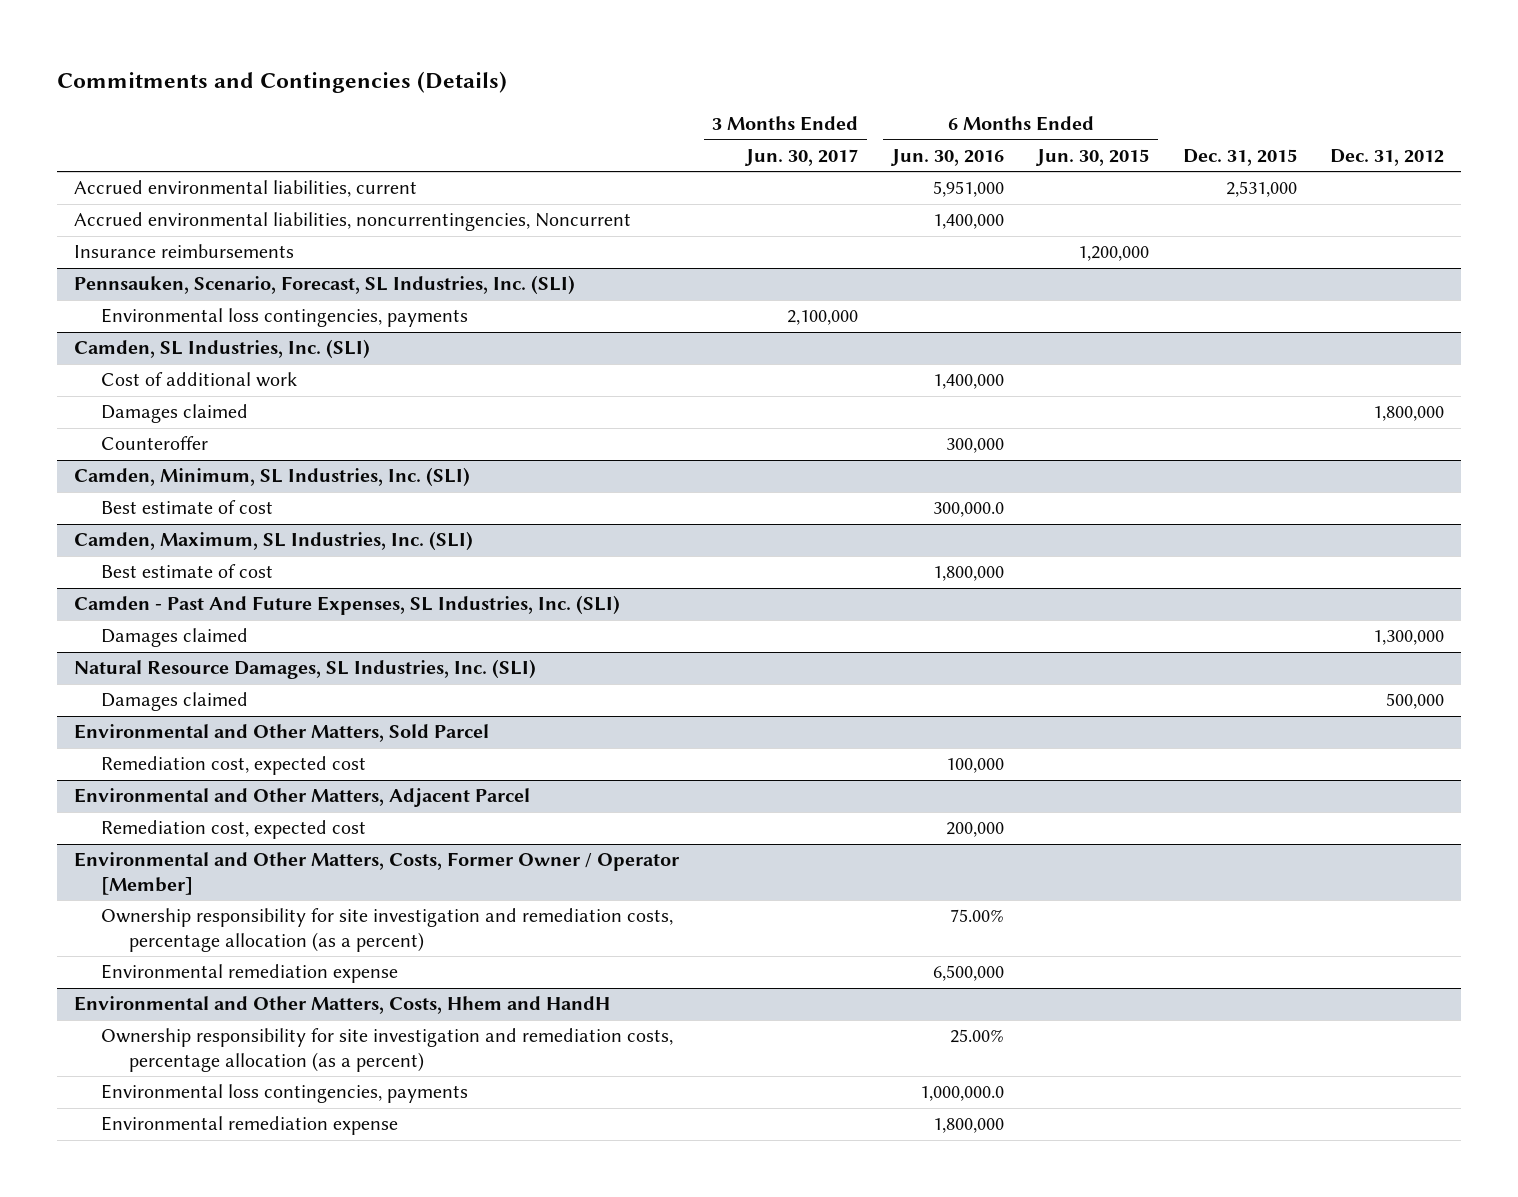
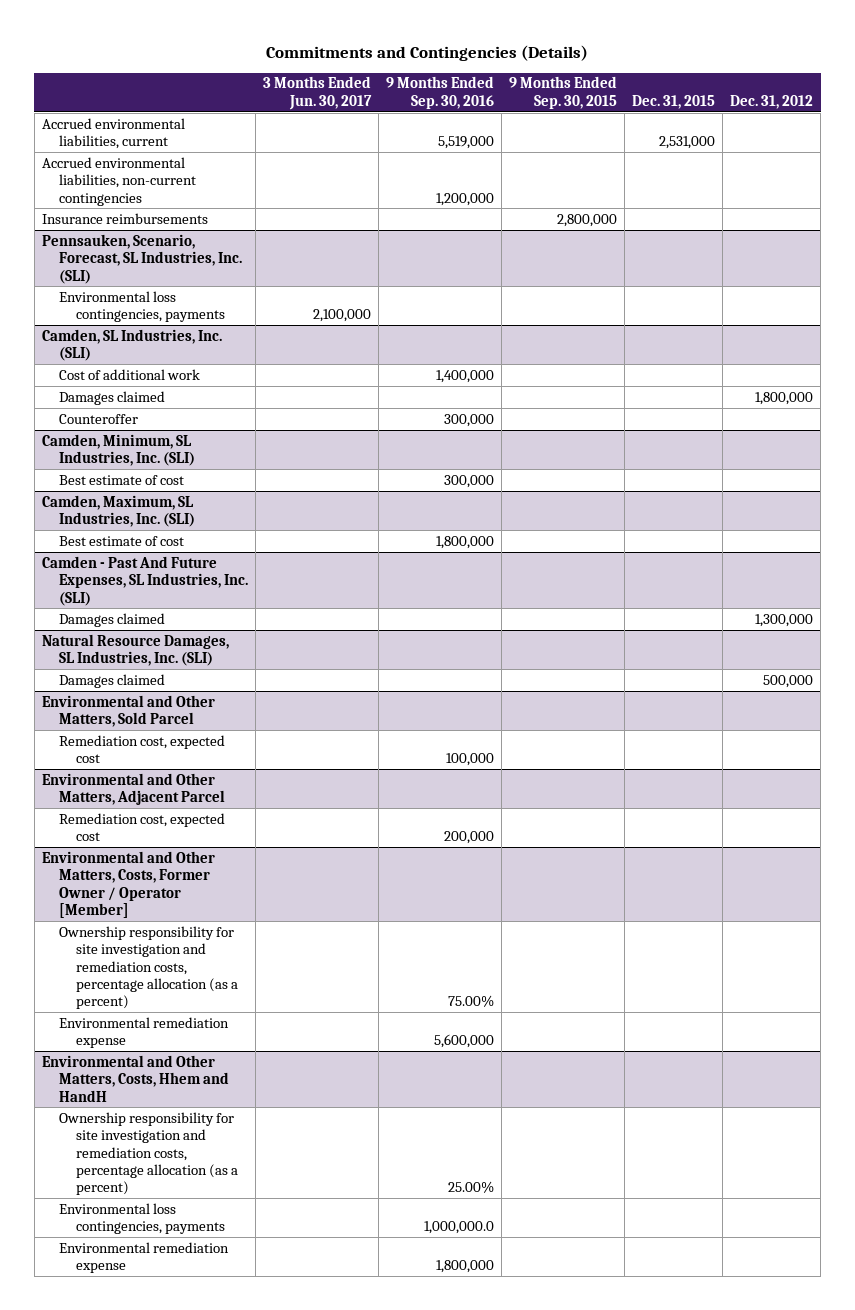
- | 3 Months Ended Jun. 30, 2017 | 6 Months Ended Jun. 30, 2016 | 6 Months Ended Jun. 30, 2015 | Dec. 31, 2015 | Dec. 31, 2012
+ | 3 Months Ended Jun. 30, 2017 | 9 Months Ended Sep. 30, 2016 | 9 Months Ended Sep. 30, 2015 | Dec. 31, 2015 | Dec. 31, 2012
- Accrued environmental liabilities, noncurrentingencies, Noncurrent | | 1,400,000 | | |
+ Accrued environmental liabilities, non-current contingencies | | 1,200,000 | | |

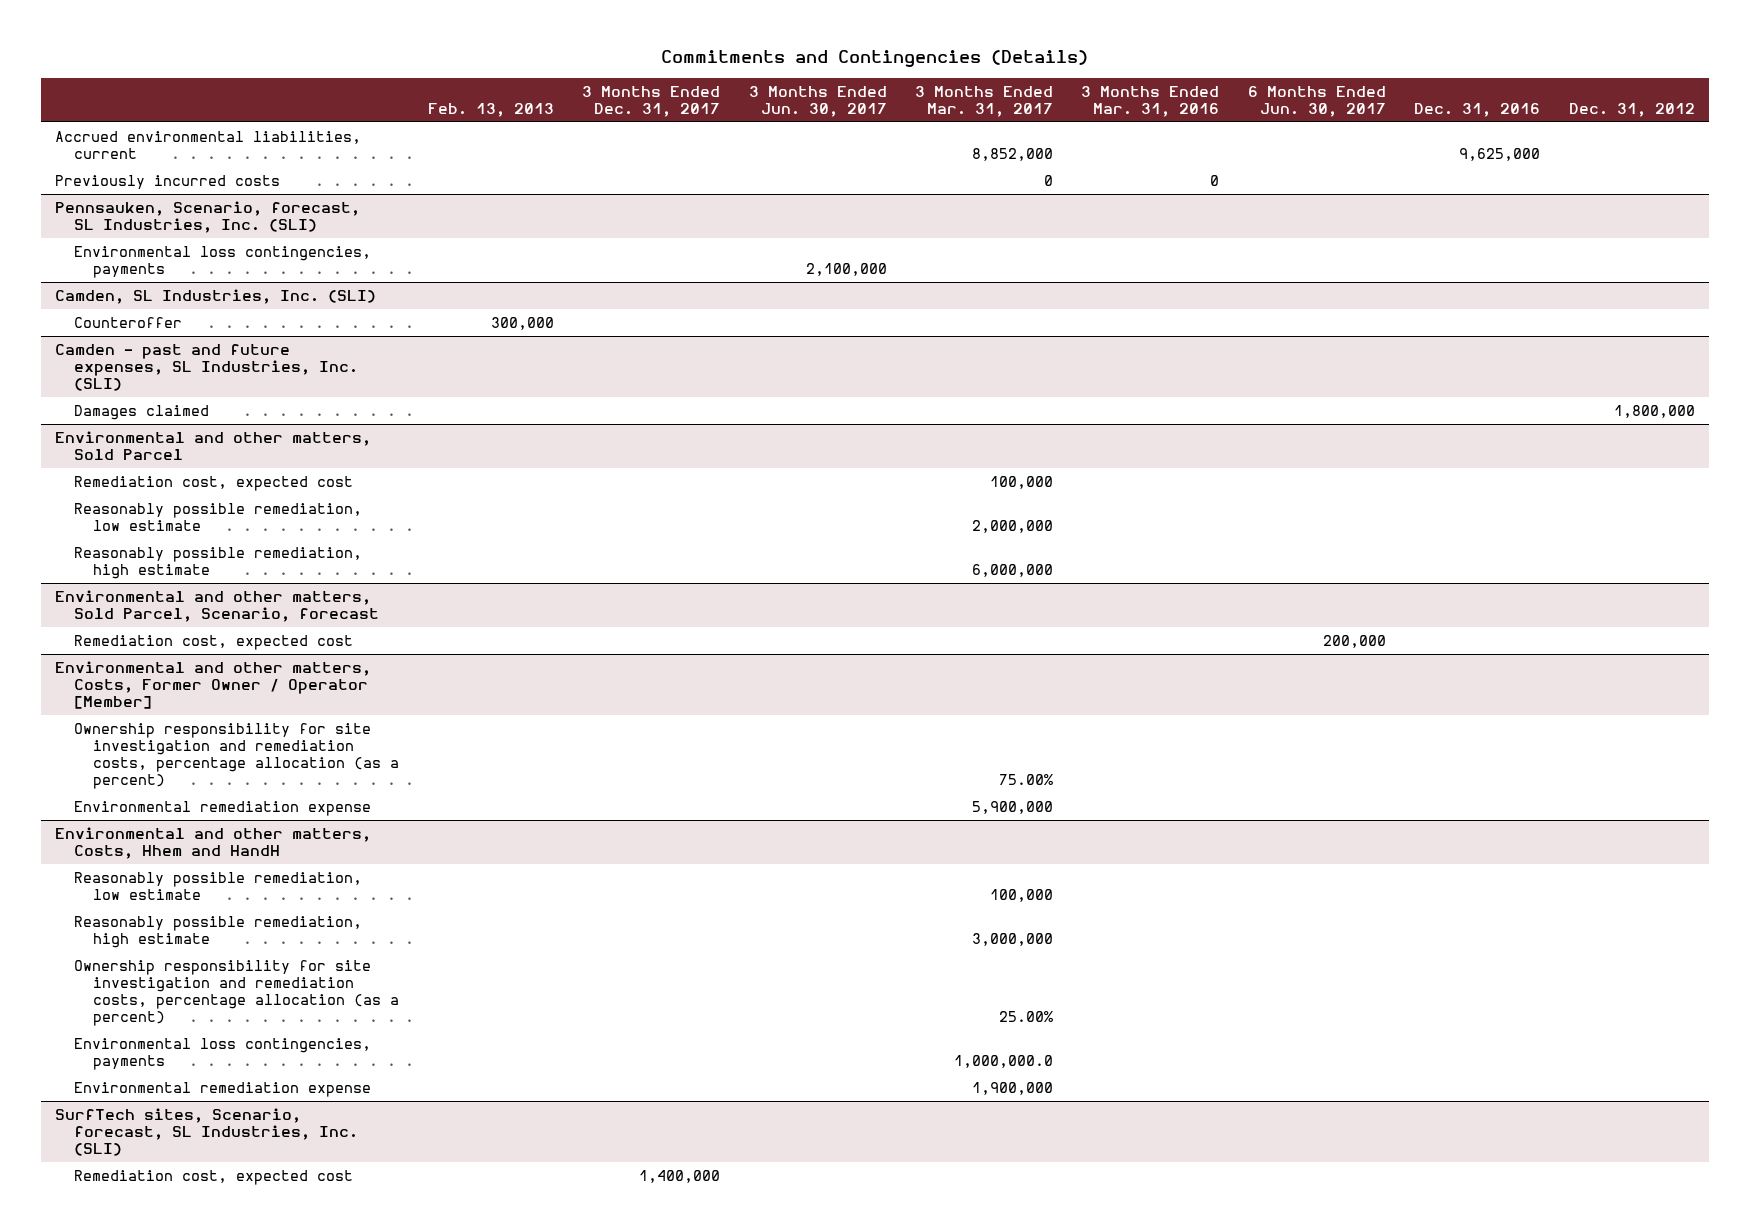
- | 3 Months Ended Jun. 30, 2017 | 9 Months Ended Sep. 30, 2016 | 9 Months Ended Sep. 30, 2015 | Dec. 31, 2015 | Dec. 31, 2012
+ | Feb. 13, 2013 | 3 Months Ended Dec. 31, 2017 | 3 Months Ended Jun. 30, 2017 | 3 Months Ended Mar. 31, 2017 | 3 Months Ended Mar. 31, 2016 | 6 Months Ended Jun. 30, 2017 | Dec. 31, 2016 | Dec. 31, 2012
- Accrued environmental liabilities, non-current contingencies | | 1,200,000 | | |
- Insurance reimbursements | | | 2,800,000 | |
- Pennsauken, Scenario, Forecast, SL Industries, Inc. (SLI)
+ Previously incurred costs | | | | 0 | 0 | | |
+ Pennsauken, Scenario, forecast, SL Industries, Inc. (SLI)
@ Camden, SL Industries, Inc. (SLI)
- Cost of additional work | | 1,400,000 | | |
- Damages claimed | | | | | 1,800,000
- Camden, Minimum, SL Industries, Inc. (SLI)
- Best estimate of cost | | 300,000 | | |
- Camden, Maximum, SL Industries, Inc. (SLI)
- Best estimate of cost | | 1,800,000 | | |
- Camden - Past And Future Expenses, SL Industries, Inc. (SLI)
- Damages claimed | | | | | 1,300,000
- Natural Resource Damages, SL Industries, Inc. (SLI)
- Damages claimed | | | | | 500,000
- Environmental and Other Matters, Sold Parcel
+ Camden - past and future expenses, SL Industries, Inc. (SLI)
+ Damages claimed | | | | | | | | 1,800,000
+ Environmental and other matters, Sold Parcel
- Environmental and Other Matters, Adjacent Parcel
+ Reasonably possible remediation, low estimate | | | | 2,000,000 | | | |
+ Reasonably possible remediation, high estimate | | | | 6,000,000 | | | |
+ Environmental and other matters, Sold Parcel, Scenario, forecast
- Environmental and Other Matters, Costs, Former Owner / Operator [Member]
+ Environmental and other matters, Costs, Former Owner / Operator [Member]
- Environmental and Other Matters, Costs, Hhem and HandH
+ Environmental and other matters, Costs, Hhem and HandH
+ Reasonably possible remediation, low estimate | | | | 100,000 | | | |
+ Reasonably possible remediation, high estimate | | | | 3,000,000 | | | |
+ SurfTech sites, Scenario, forecast, SL Industries, Inc. (SLI)
+ Remediation cost, expected cost | | 1,400,000 | | | | | |

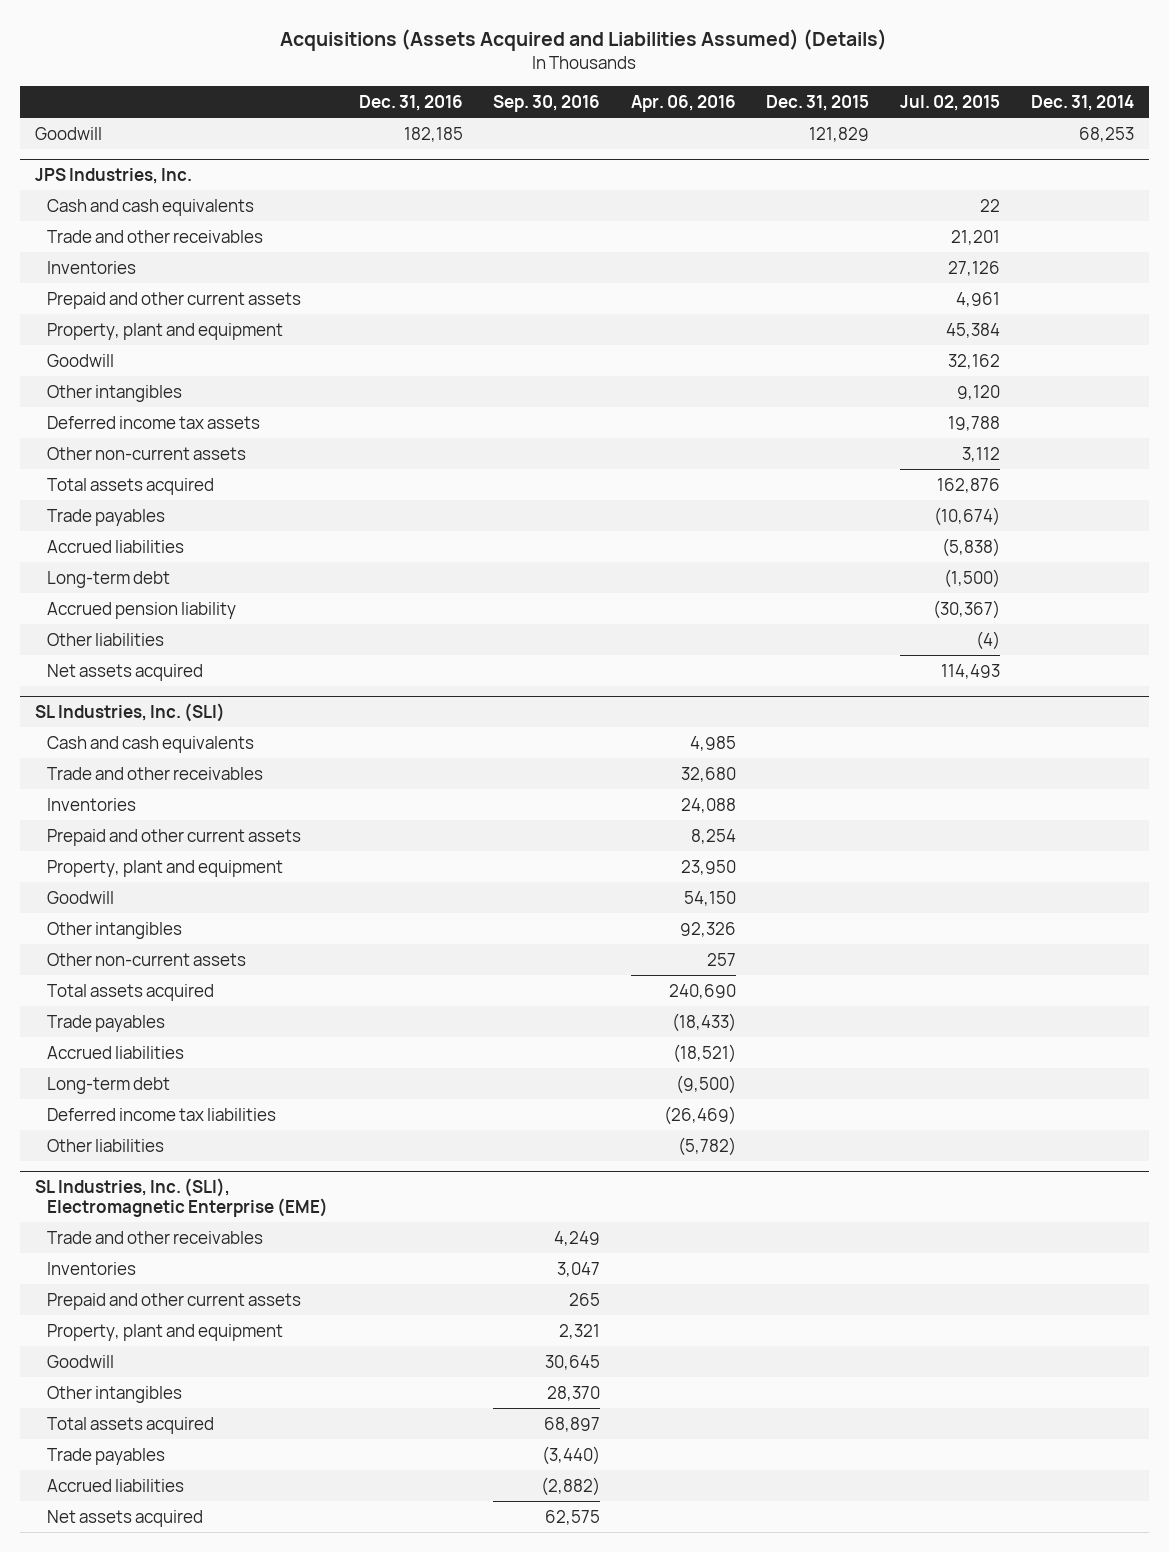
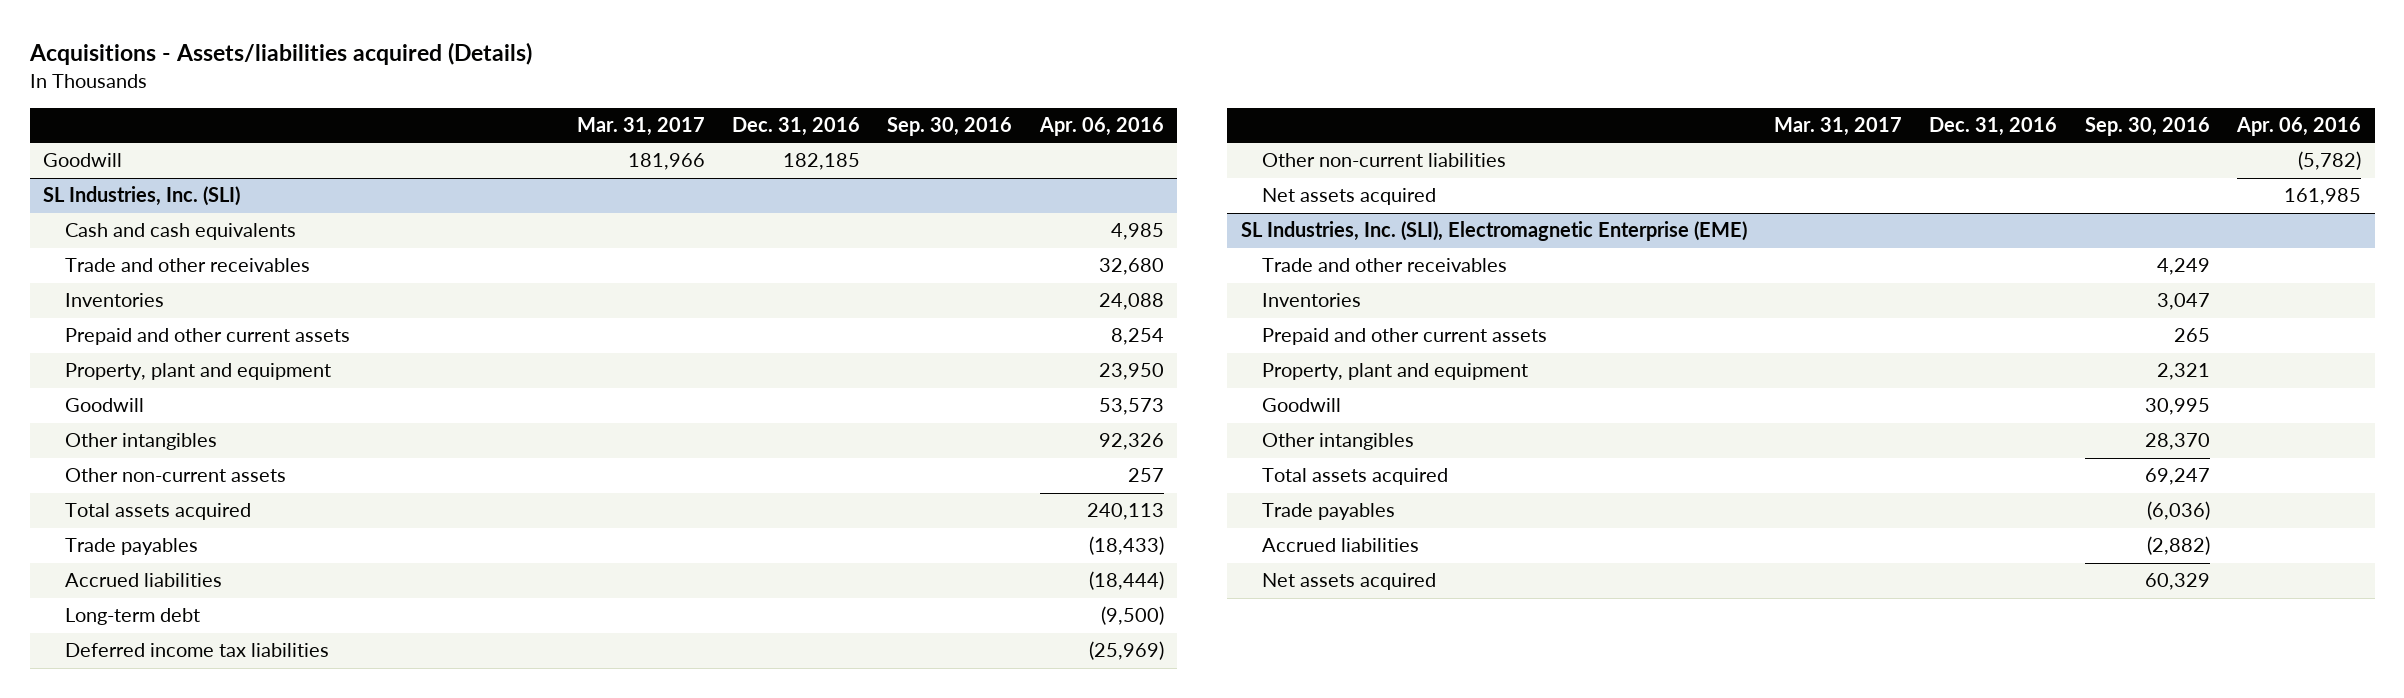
- Acquisitions (Assets Acquired and Liabilities Assumed) (Details)
+ Acquisitions - Assets/liabilities acquired (Details)
- | Dec. 31, 2016 | Sep. 30, 2016 | Apr. 06, 2016 | Dec. 31, 2015 | Jul. 02, 2015 | Dec. 31, 2014
+ | Mar. 31, 2017 | Dec. 31, 2016 | Sep. 30, 2016 | Apr. 06, 2016
- JPS Industries, Inc.
- Cash and cash equivalents | | | | | 22 |
- Trade and other receivables | | | | | 21,201 |
- Inventories | | | | | 27,126 |
- Prepaid and other current assets | | | | | 4,961 |
- Property, plant and equipment | | | | | 45,384 |
- Goodwill | | | | | 32,162 |
- Other intangibles | | | | | 9,120 |
- Deferred income tax assets | | | | | 19,788 |
- Other non-current assets | | | | | 3,112 |
- Total assets acquired | | | | | 162,876 |
- Trade payables | | | | | (10,674) |
- Accrued liabilities | | | | | (5,838) |
- Long-term debt | | | | | (1,500) |
- Accrued pension liability | | | | | (30,367) |
- Other liabilities | | | | | (4) |
- Net assets acquired | | | | | 114,493 |
@ SL Industries, Inc. (SLI)
- Goodwill | | | 54,150 | | |
+ Goodwill | | | | 53,573
- Total assets acquired | | | 240,690 | | |
+ Total assets acquired | | | | 240,113
- Accrued liabilities | | | (18,521) | | |
+ Accrued liabilities | | | | (18,444)
- Deferred income tax liabilities | | | (26,469) | | |
- Other liabilities | | | (5,782) | | |
+ Deferred income tax liabilities | | | | (25,969)
+ Other non-current liabilities | | | | (5,782)
+ Net assets acquired | | | | 161,985
@ SL Industries, Inc. (SLI), Electromagnetic Enterprise (EME)
- Goodwill | | 30,645 | | | |
+ Goodwill | | | 30,995 |
- Total assets acquired | | 68,897 | | | |
- Trade payables | | (3,440) | | | |
+ Total assets acquired | | | 69,247 |
+ Trade payables | | | (6,036) |
- Net assets acquired | | 62,575 | | | |
+ Net assets acquired | | | 60,329 |

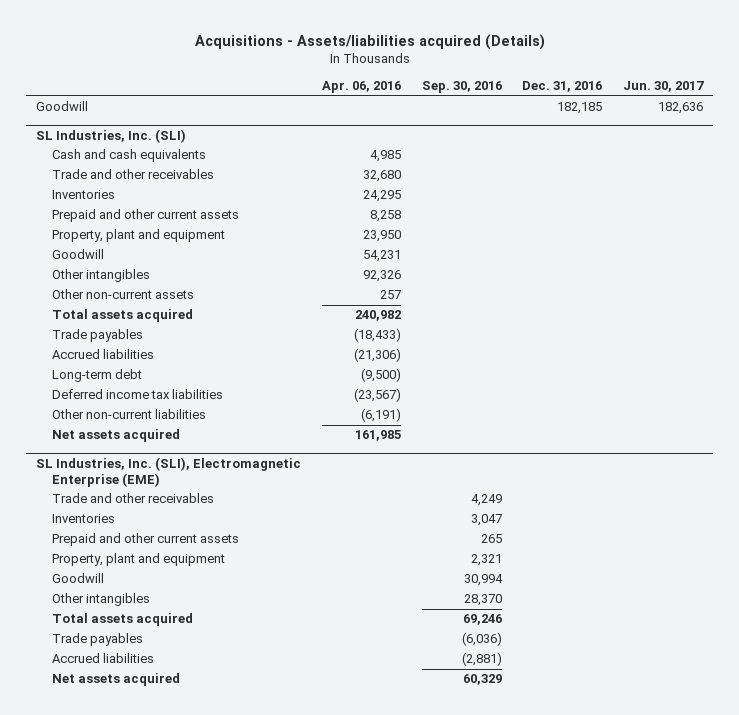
- | Mar. 31, 2017 | Dec. 31, 2016 | Sep. 30, 2016 | Apr. 06, 2016
+ | Apr. 06, 2016 | Sep. 30, 2016 | Dec. 31, 2016 | Jun. 30, 2017
@ SL Industries, Inc. (SLI)
- Inventories | | | | 24,088
- Prepaid and other current assets | | | | 8,254
+ Inventories | 24,295 | | |
+ Prepaid and other current assets | 8,258 | | |
- Goodwill | | | | 53,573
+ Goodwill | 54,231 | | |
- Total assets acquired | | | | 240,113
+ Total assets acquired | 240,982 | | |
- Accrued liabilities | | | | (18,444)
+ Accrued liabilities | (21,306) | | |
- Deferred income tax liabilities | | | | (25,969)
- Other non-current liabilities | | | | (5,782)
+ Deferred income tax liabilities | (23,567) | | |
+ Other non-current liabilities | (6,191) | | |
@ SL Industries, Inc. (SLI), Electromagnetic Enterprise (EME)
- Goodwill | | | 30,995 |
+ Goodwill | | 30,994 | |
- Total assets acquired | | | 69,247 |
+ Total assets acquired | | 69,246 | |
- Accrued liabilities | | | (2,882) |
+ Accrued liabilities | | (2,881) | |

